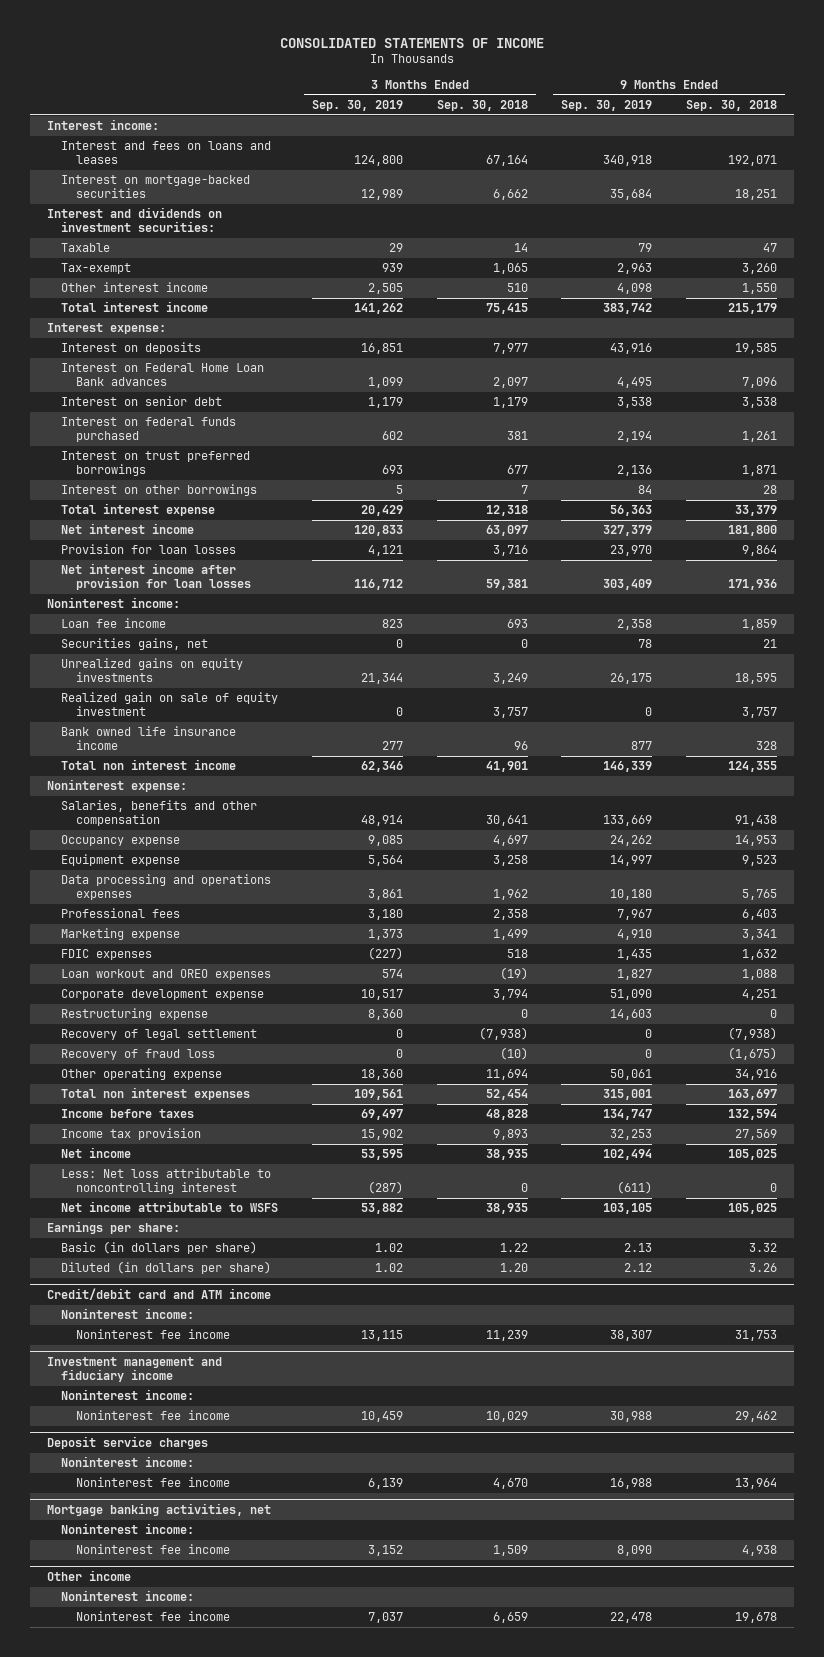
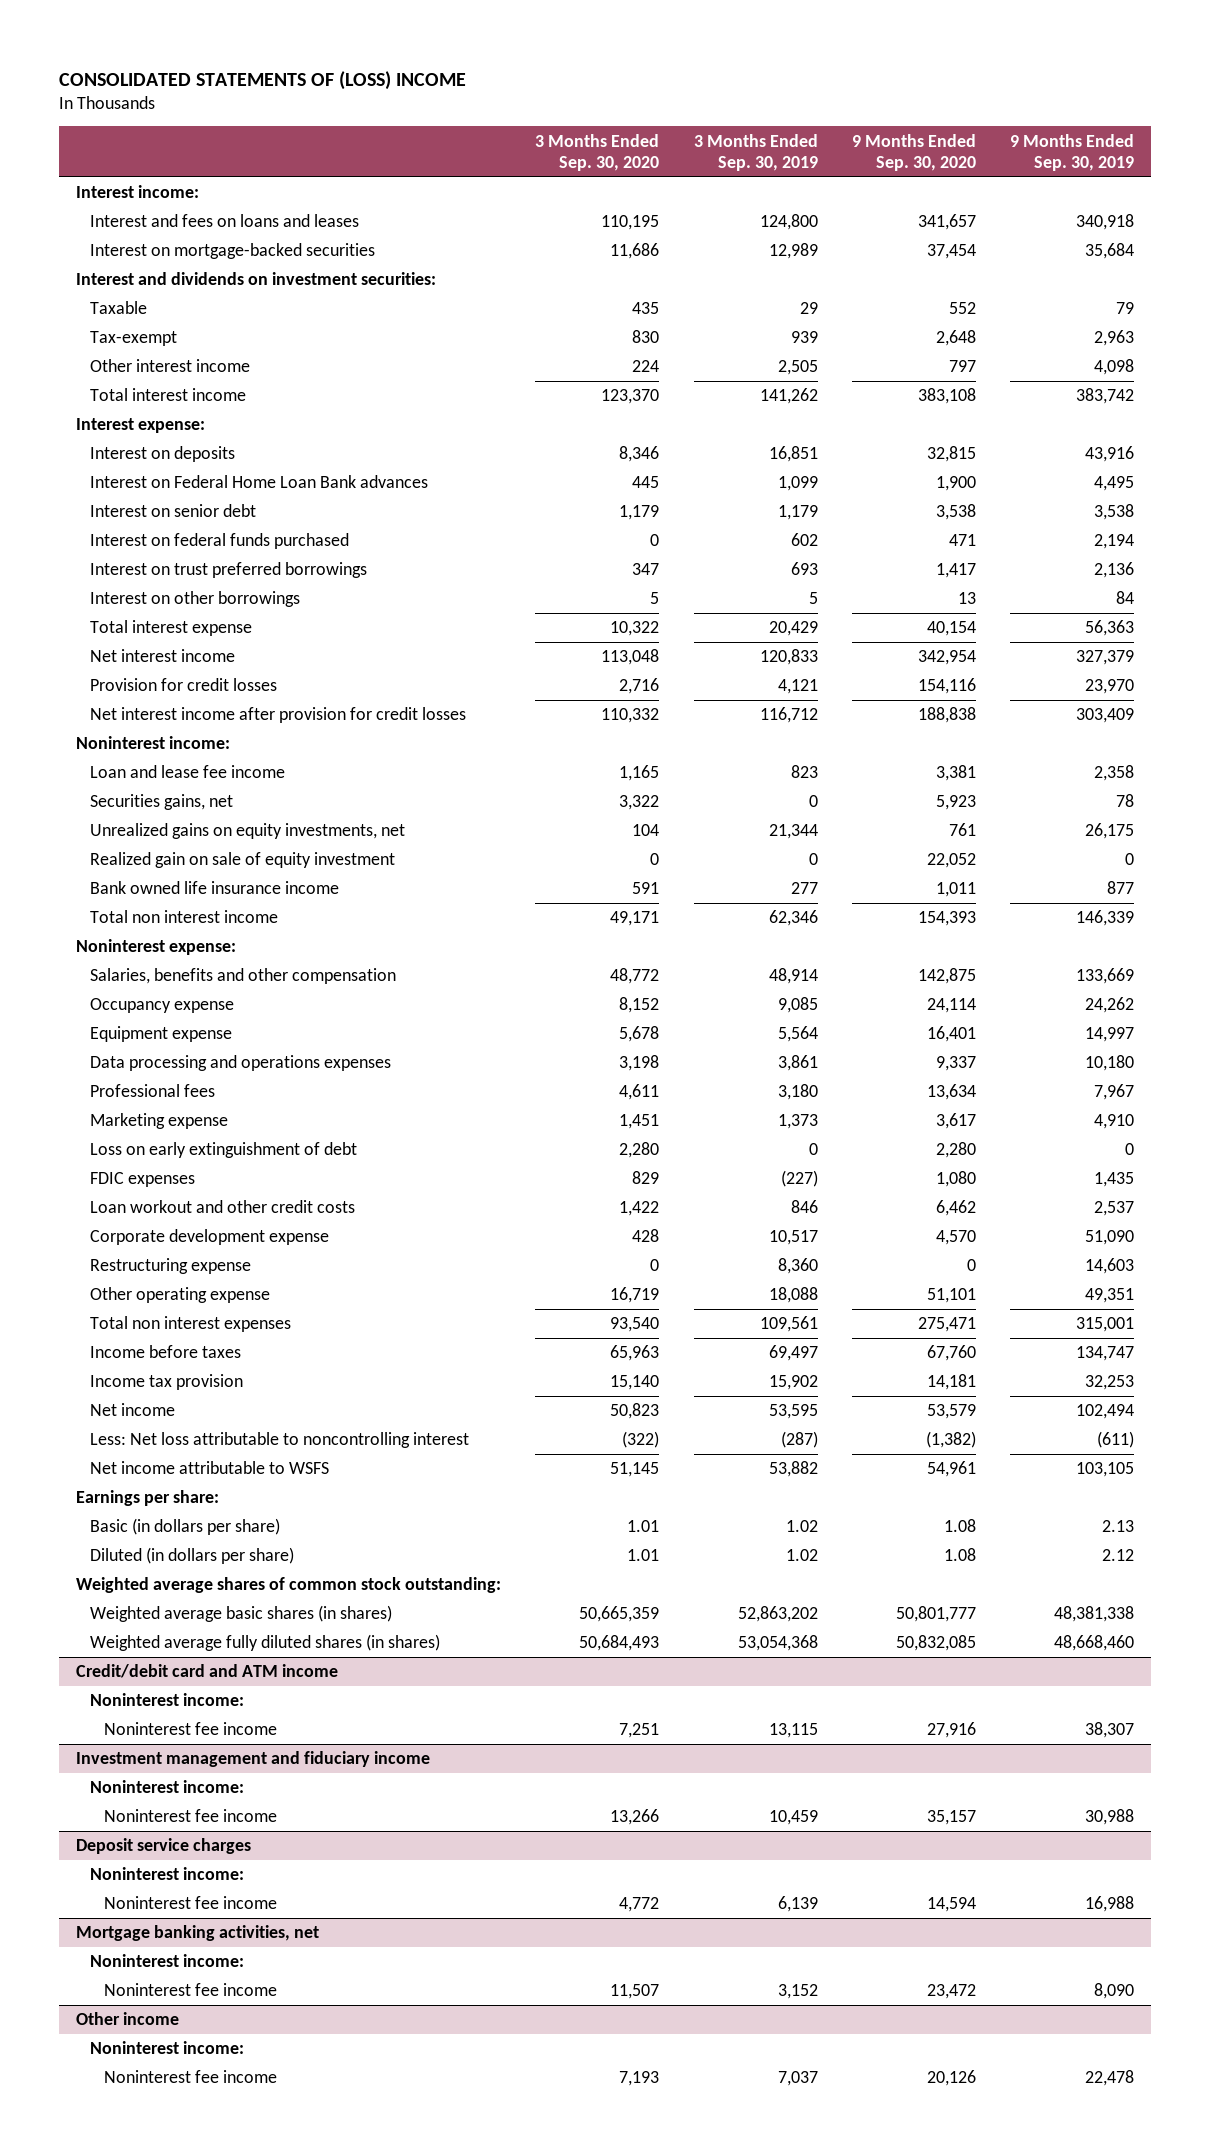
- CONSOLIDATED STATEMENTS OF INCOME
+ CONSOLIDATED STATEMENTS OF (LOSS) INCOME
- | 3 Months Ended Sep. 30, 2019 | 3 Months Ended Sep. 30, 2018 | 9 Months Ended Sep. 30, 2019 | 9 Months Ended Sep. 30, 2018
+ | 3 Months Ended Sep. 30, 2020 | 3 Months Ended Sep. 30, 2019 | 9 Months Ended Sep. 30, 2020 | 9 Months Ended Sep. 30, 2019
- Provision for loan losses | 4,121 | 3,716 | 23,970 | 9,864
- Net interest income after provision for loan losses | 116,712 | 59,381 | 303,409 | 171,936
+ Provision for credit losses | 2,716 | 4,121 | 154,116 | 23,970
+ Net interest income after provision for credit losses | 110,332 | 116,712 | 188,838 | 303,409
- Loan fee income | 823 | 693 | 2,358 | 1,859
+ Loan and lease fee income | 1,165 | 823 | 3,381 | 2,358
- Unrealized gains on equity investments | 21,344 | 3,249 | 26,175 | 18,595
+ Unrealized gains on equity investments, net | 104 | 21,344 | 761 | 26,175
+ Loss on early extinguishment of debt | 2,280 | 0 | 2,280 | 0
- Loan workout and OREO expenses | 574 | (19) | 1,827 | 1,088
+ Loan workout and other credit costs | 1,422 | 846 | 6,462 | 2,537
- Recovery of legal settlement | 0 | (7,938) | 0 | (7,938)
- Recovery of fraud loss | 0 | (10) | 0 | (1,675)
- Other operating expense | 18,360 | 11,694 | 50,061 | 34,916
+ Other operating expense | 16,719 | 18,088 | 51,101 | 49,351
+ Weighted average shares of common stock outstanding:
+ Weighted average basic shares (in shares) | 50,665,359 | 52,863,202 | 50,801,777 | 48,381,338
+ Weighted average fully diluted shares (in shares) | 50,684,493 | 53,054,368 | 50,832,085 | 48,668,460

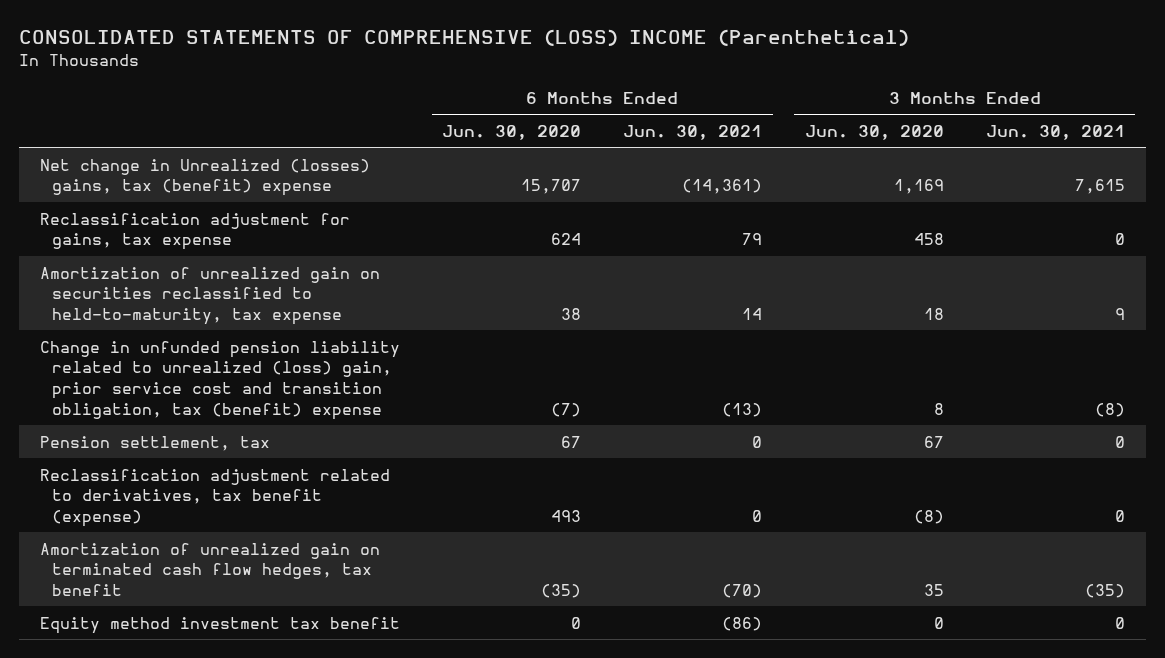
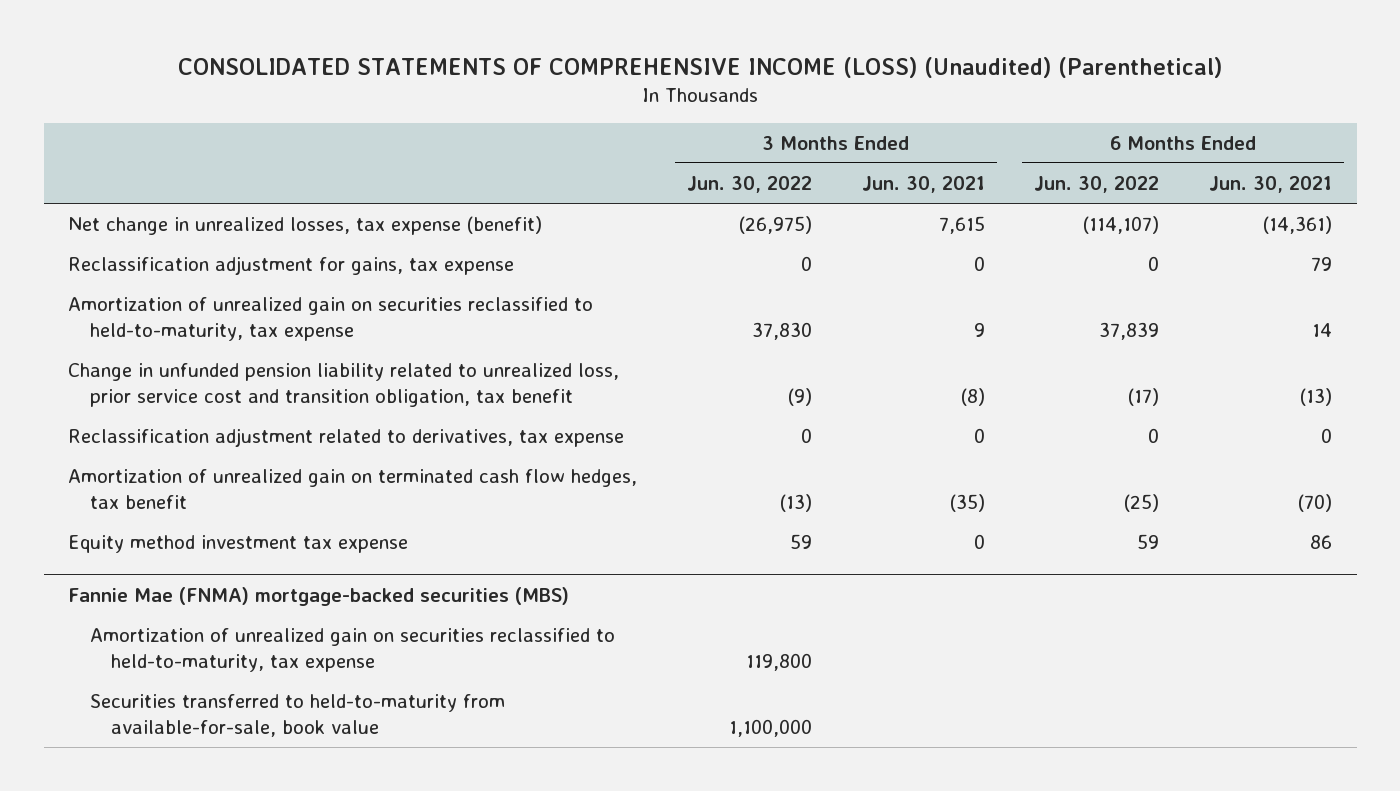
- CONSOLIDATED STATEMENTS OF COMPREHENSIVE (LOSS) INCOME (Parenthetical)
+ CONSOLIDATED STATEMENTS OF COMPREHENSIVE INCOME (LOSS) (Unaudited) (Parenthetical)
- | 6 Months Ended Jun. 30, 2020 | 6 Months Ended Jun. 30, 2021 | 3 Months Ended Jun. 30, 2020 | 3 Months Ended Jun. 30, 2021
+ | 3 Months Ended Jun. 30, 2022 | 3 Months Ended Jun. 30, 2021 | 6 Months Ended Jun. 30, 2022 | 6 Months Ended Jun. 30, 2021
- Net change in Unrealized (losses) gains, tax (benefit) expense | 15,707 | (14,361) | 1,169 | 7,615
+ Net change in unrealized losses, tax expense (benefit) | (26,975) | 7,615 | (114,107) | (14,361)
- Change in unfunded pension liability related to unrealized (loss) gain, prior service cost and transition obligation, tax (benefit) expense | (7) | (13) | 8 | (8)
- Pension settlement, tax | 67 | 0 | 67 | 0
- Reclassification adjustment related to derivatives, tax benefit (expense) | 493 | 0 | (8) | 0
+ Change in unfunded pension liability related to unrealized loss, prior service cost and transition obligation, tax benefit | (9) | (8) | (17) | (13)
+ Reclassification adjustment related to derivatives, tax expense | 0 | 0 | 0 | 0
- Equity method investment tax benefit | 0 | (86) | 0 | 0
+ Equity method investment tax expense | 59 | 0 | 59 | 86
+ Fannie Mae (FNMA) mortgage-backed securities (MBS)
+ Amortization of unrealized gain on securities reclassified to held-to-maturity, tax expense | 119,800 | | |
+ Securities transferred to held-to-maturity from available-for-sale, book value | 1,100,000 | | |

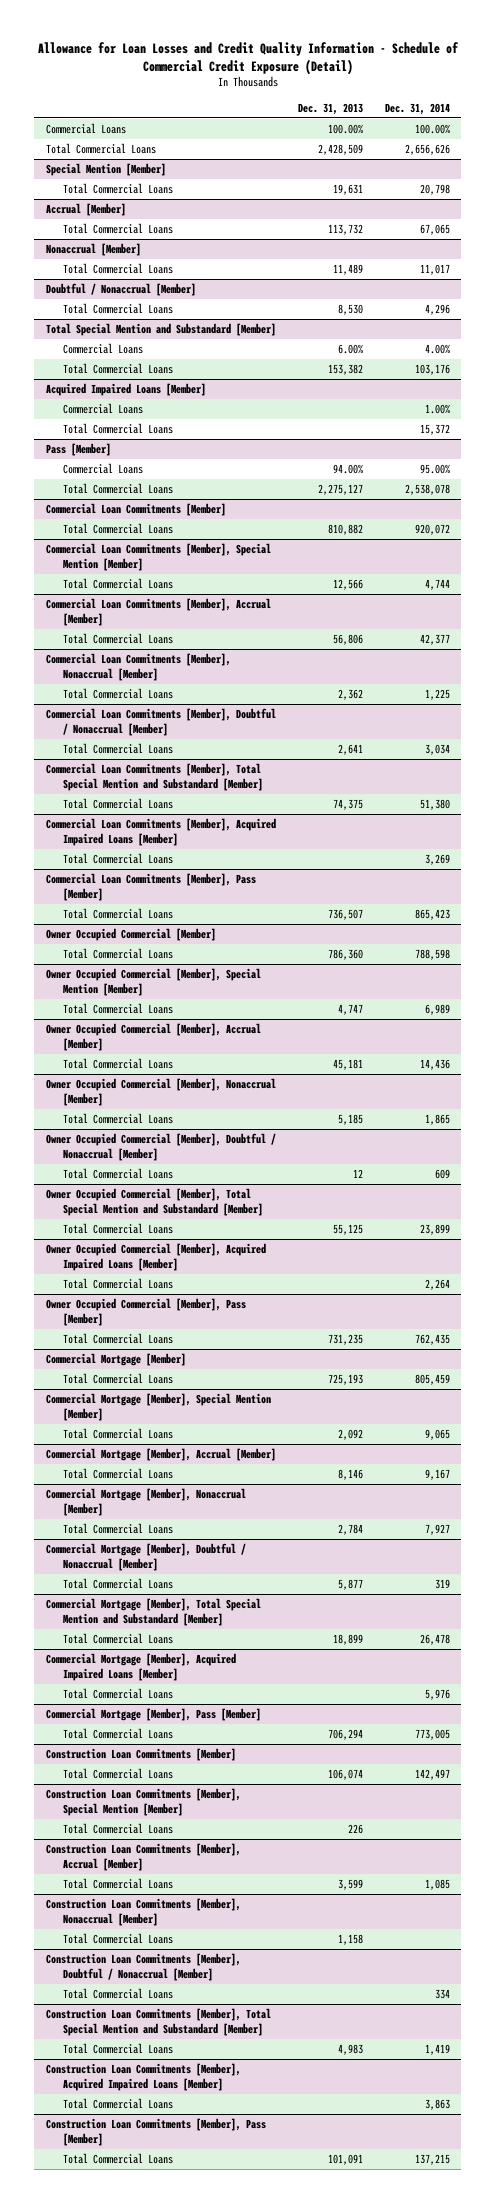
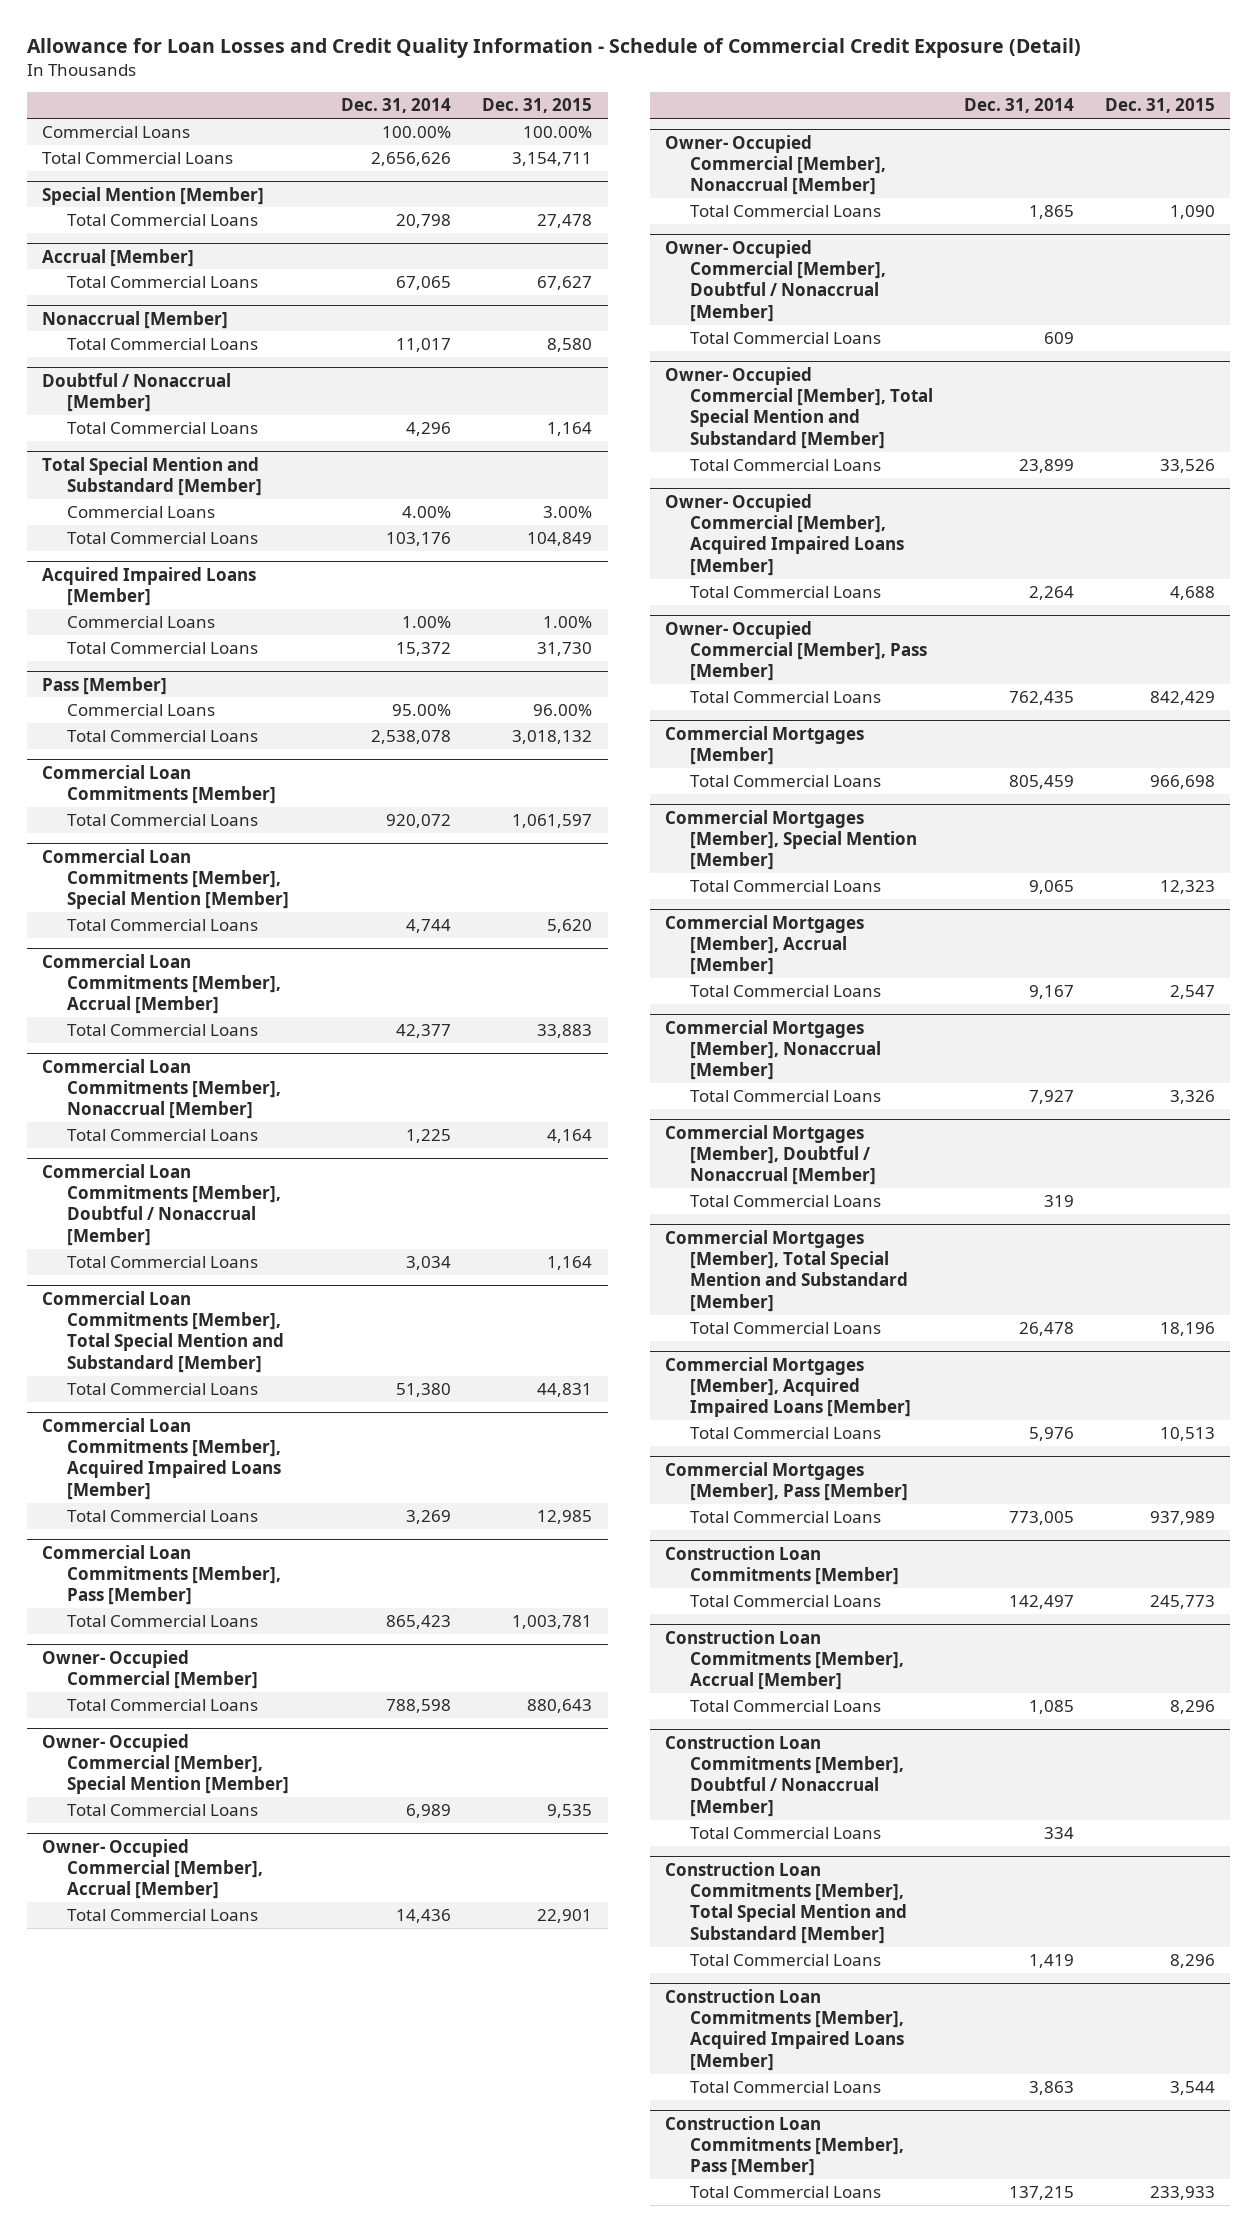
- | Dec. 31, 2013 | Dec. 31, 2014
+ | Dec. 31, 2014 | Dec. 31, 2015
- Owner Occupied Commercial [Member]
+ Owner- Occupied Commercial [Member]
- Owner Occupied Commercial [Member], Special Mention [Member]
+ Owner- Occupied Commercial [Member], Special Mention [Member]
- Owner Occupied Commercial [Member], Accrual [Member]
+ Owner- Occupied Commercial [Member], Accrual [Member]
- Owner Occupied Commercial [Member], Nonaccrual [Member]
+ Owner- Occupied Commercial [Member], Nonaccrual [Member]
- Owner Occupied Commercial [Member], Doubtful / Nonaccrual [Member]
+ Owner- Occupied Commercial [Member], Doubtful / Nonaccrual [Member]
- Owner Occupied Commercial [Member], Total Special Mention and Substandard [Member]
+ Owner- Occupied Commercial [Member], Total Special Mention and Substandard [Member]
- Owner Occupied Commercial [Member], Acquired Impaired Loans [Member]
+ Owner- Occupied Commercial [Member], Acquired Impaired Loans [Member]
- Owner Occupied Commercial [Member], Pass [Member]
+ Owner- Occupied Commercial [Member], Pass [Member]
- Commercial Mortgage [Member]
+ Commercial Mortgages [Member]
- Commercial Mortgage [Member], Special Mention [Member]
+ Commercial Mortgages [Member], Special Mention [Member]
- Commercial Mortgage [Member], Accrual [Member]
+ Commercial Mortgages [Member], Accrual [Member]
- Commercial Mortgage [Member], Nonaccrual [Member]
+ Commercial Mortgages [Member], Nonaccrual [Member]
- Commercial Mortgage [Member], Doubtful / Nonaccrual [Member]
+ Commercial Mortgages [Member], Doubtful / Nonaccrual [Member]
- Commercial Mortgage [Member], Total Special Mention and Substandard [Member]
+ Commercial Mortgages [Member], Total Special Mention and Substandard [Member]
- Commercial Mortgage [Member], Acquired Impaired Loans [Member]
+ Commercial Mortgages [Member], Acquired Impaired Loans [Member]
- Commercial Mortgage [Member], Pass [Member]
+ Commercial Mortgages [Member], Pass [Member]
- Construction Loan Commitments [Member], Special Mention [Member]
- Total Commercial Loans | 226 |
- Construction Loan Commitments [Member], Nonaccrual [Member]
- Total Commercial Loans | 1,158 |

